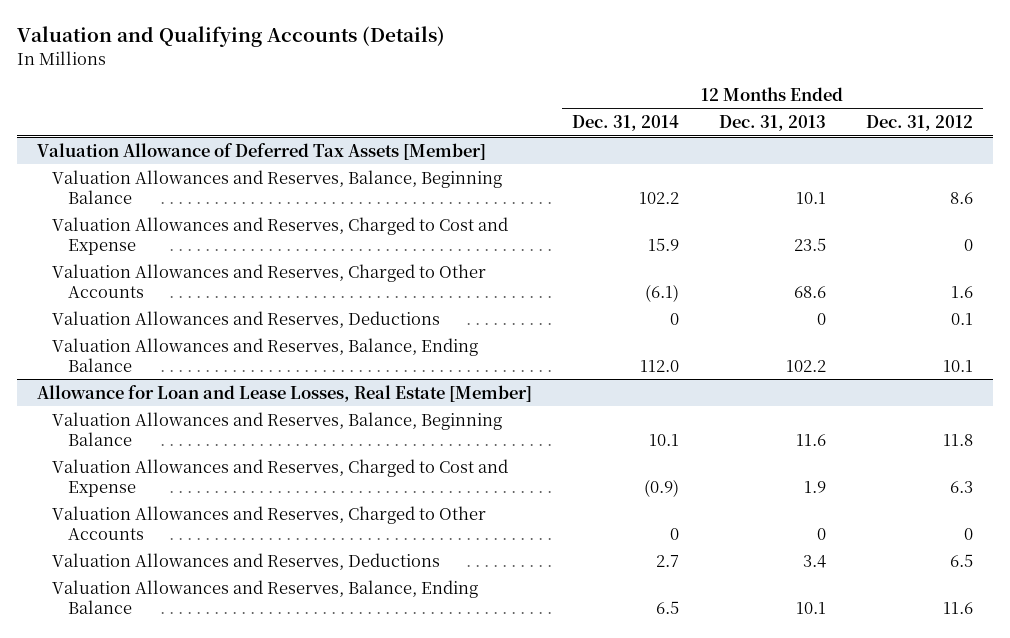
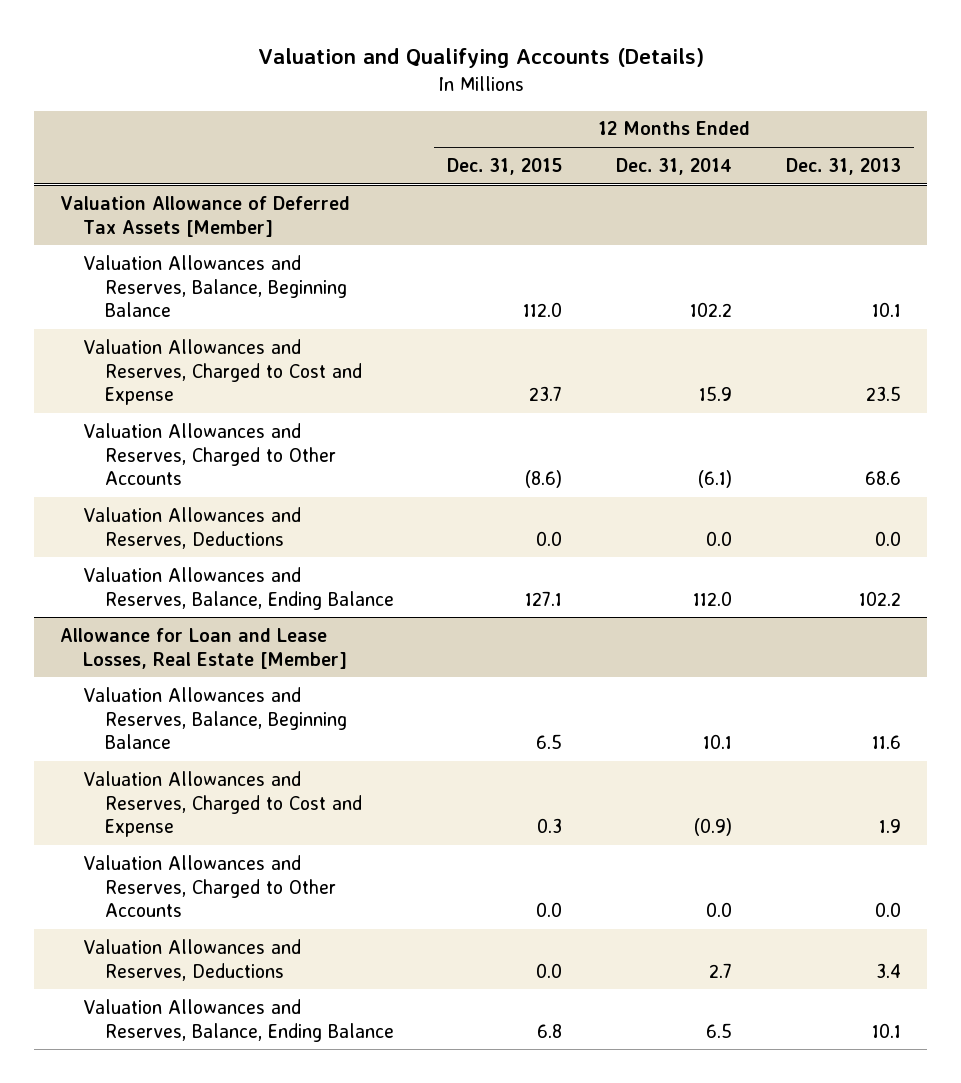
- | 12 Months Ended Dec. 31, 2014 | 12 Months Ended Dec. 31, 2013 | 12 Months Ended Dec. 31, 2012
+ | 12 Months Ended Dec. 31, 2015 | 12 Months Ended Dec. 31, 2014 | 12 Months Ended Dec. 31, 2013
@ Valuation Allowance of Deferred Tax Assets [Member]
- Valuation Allowances and Reserves, Deductions | 0 | 0 | 0.1
+ Valuation Allowances and Reserves, Deductions | 0.0 | 0.0 | 0.0
@ Allowance for Loan and Lease Losses, Real Estate [Member]
- Valuation Allowances and Reserves, Charged to Other Accounts | 0 | 0 | 0
+ Valuation Allowances and Reserves, Charged to Other Accounts | 0.0 | 0.0 | 0.0

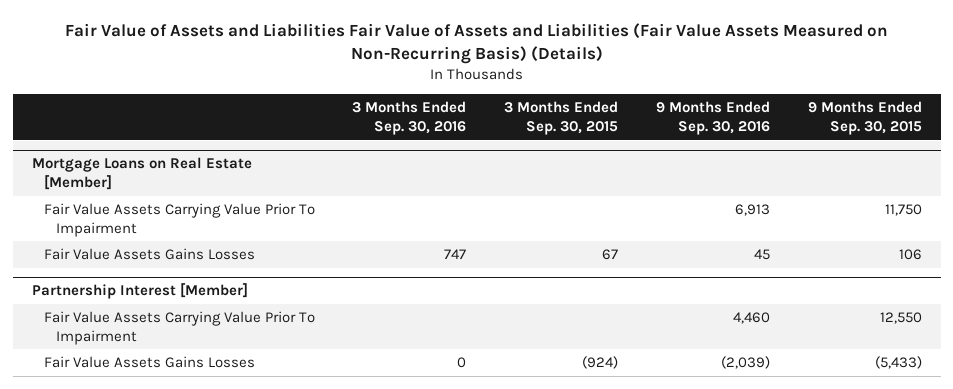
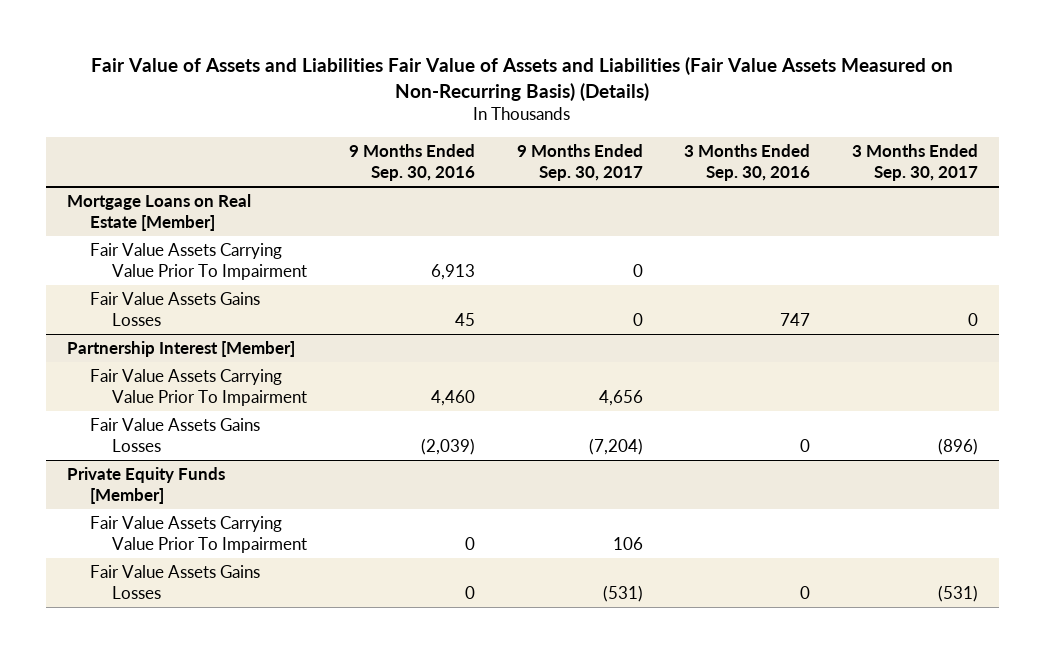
- | 3 Months Ended Sep. 30, 2016 | 3 Months Ended Sep. 30, 2015 | 9 Months Ended Sep. 30, 2016 | 9 Months Ended Sep. 30, 2015
+ | 9 Months Ended Sep. 30, 2016 | 9 Months Ended Sep. 30, 2017 | 3 Months Ended Sep. 30, 2016 | 3 Months Ended Sep. 30, 2017
+ Private Equity Funds [Member]
+ Fair Value Assets Carrying Value Prior To Impairment | 0 | 106 | |
+ Fair Value Assets Gains Losses | 0 | (531) | 0 | (531)

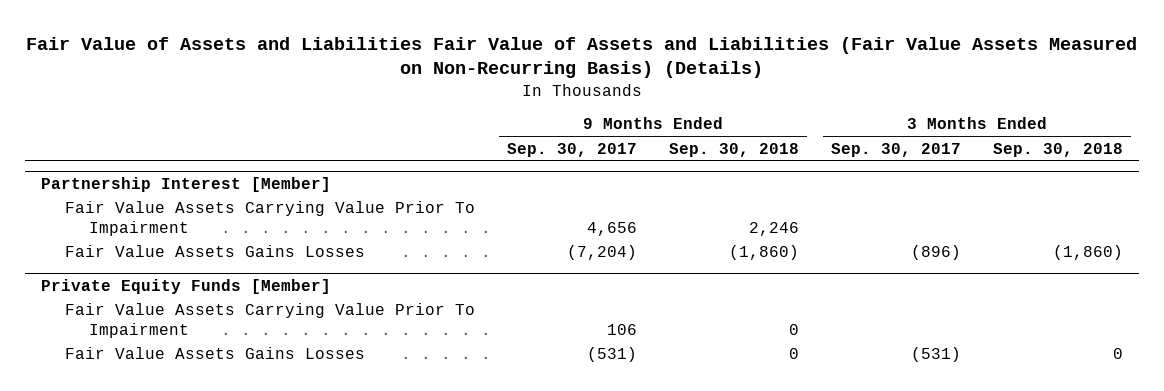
- | 9 Months Ended Sep. 30, 2016 | 9 Months Ended Sep. 30, 2017 | 3 Months Ended Sep. 30, 2016 | 3 Months Ended Sep. 30, 2017
+ | 9 Months Ended Sep. 30, 2017 | 9 Months Ended Sep. 30, 2018 | 3 Months Ended Sep. 30, 2017 | 3 Months Ended Sep. 30, 2018
- Mortgage Loans on Real Estate [Member]
- Fair Value Assets Carrying Value Prior To Impairment | 6,913 | 0 | |
- Fair Value Assets Gains Losses | 45 | 0 | 747 | 0

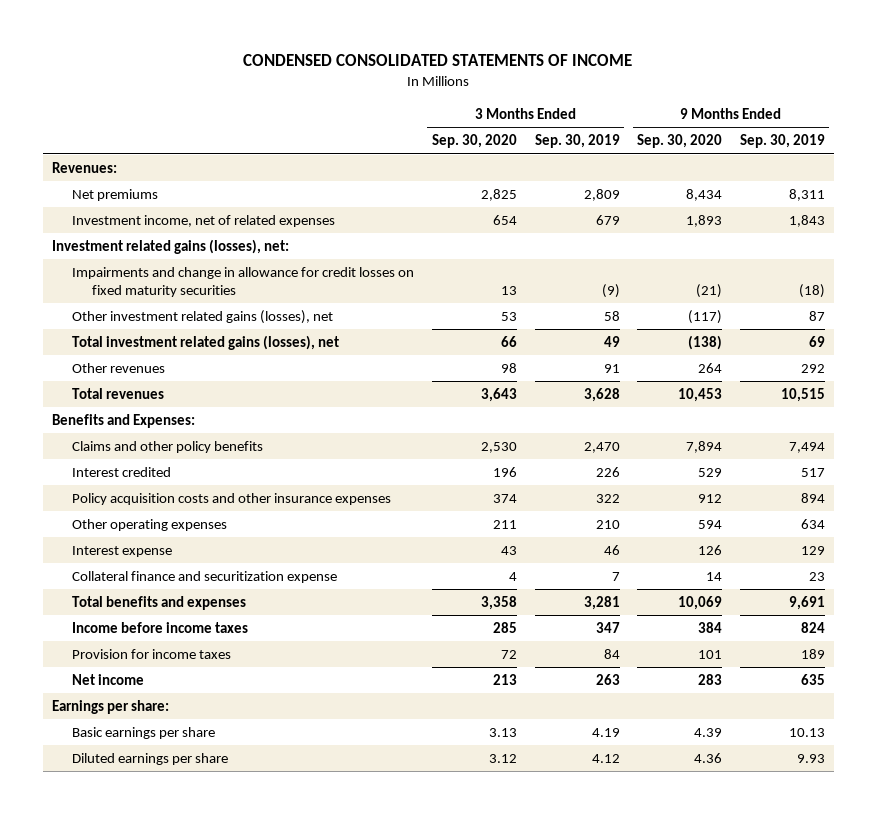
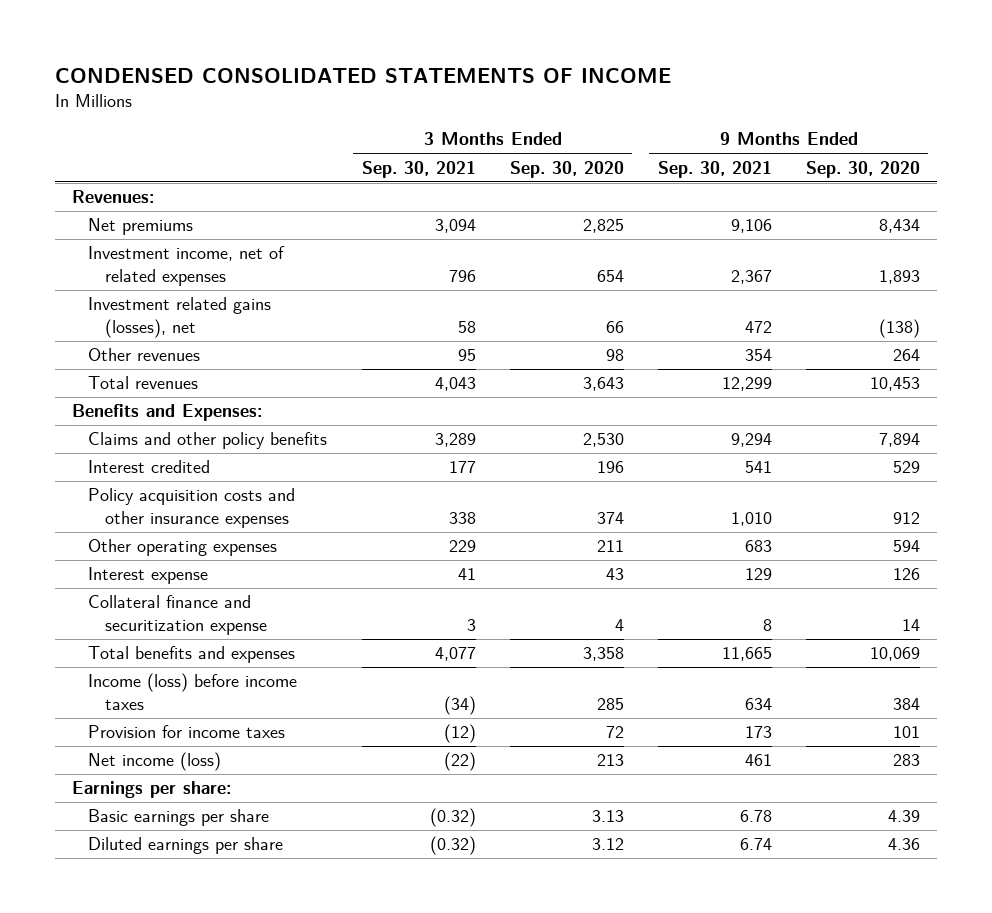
- | 3 Months Ended Sep. 30, 2020 | 3 Months Ended Sep. 30, 2019 | 9 Months Ended Sep. 30, 2020 | 9 Months Ended Sep. 30, 2019
+ | 3 Months Ended Sep. 30, 2021 | 3 Months Ended Sep. 30, 2020 | 9 Months Ended Sep. 30, 2021 | 9 Months Ended Sep. 30, 2020
- Investment related gains (losses), net:
- Impairments and change in allowance for credit losses on fixed maturity securities | 13 | (9) | (21) | (18)
- Other investment related gains (losses), net | 53 | 58 | (117) | 87
- Total investment related gains (losses), net | 66 | 49 | (138) | 69
+ Investment related gains (losses), net | 58 | 66 | 472 | (138)
- Income before income taxes | 285 | 347 | 384 | 824
+ Income (loss) before income taxes | (34) | 285 | 634 | 384
- Net income | 213 | 263 | 283 | 635
+ Net income (loss) | (22) | 213 | 461 | 283

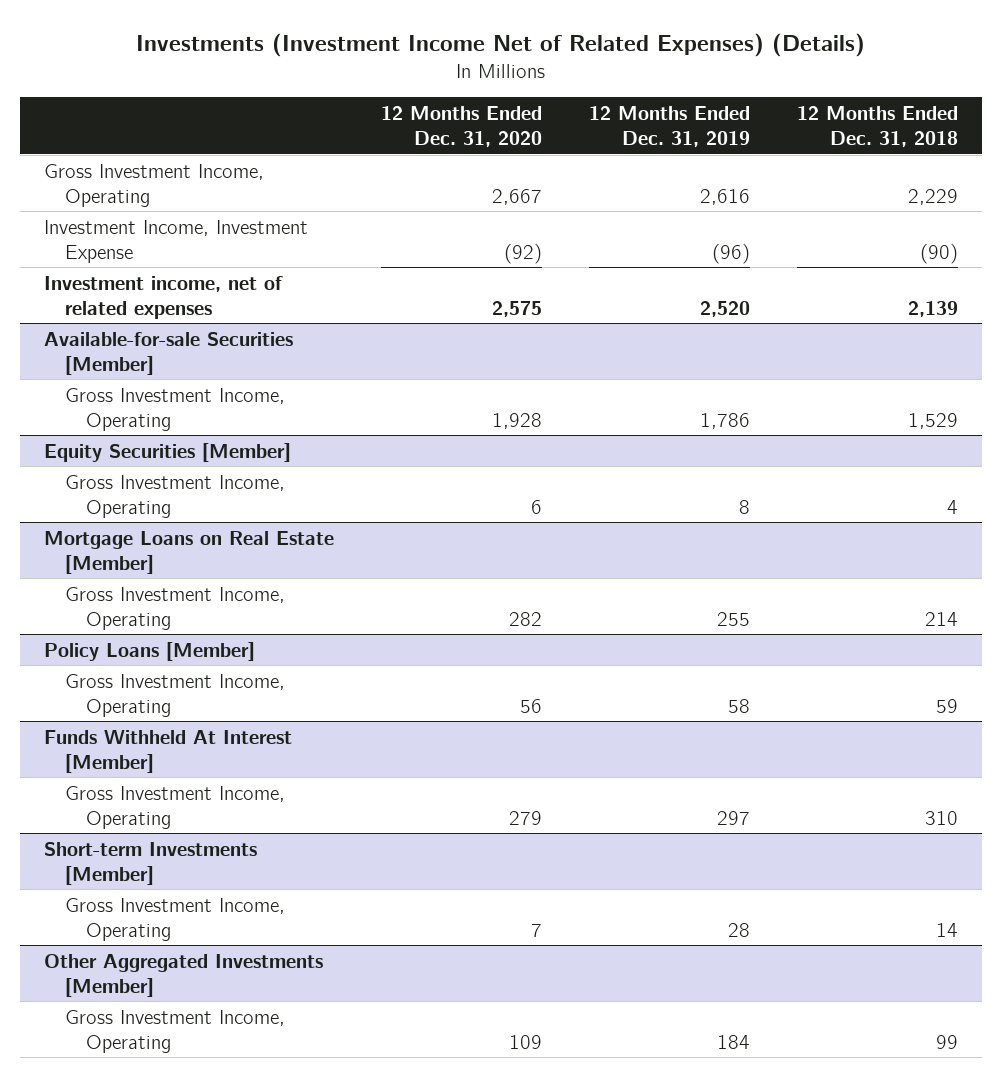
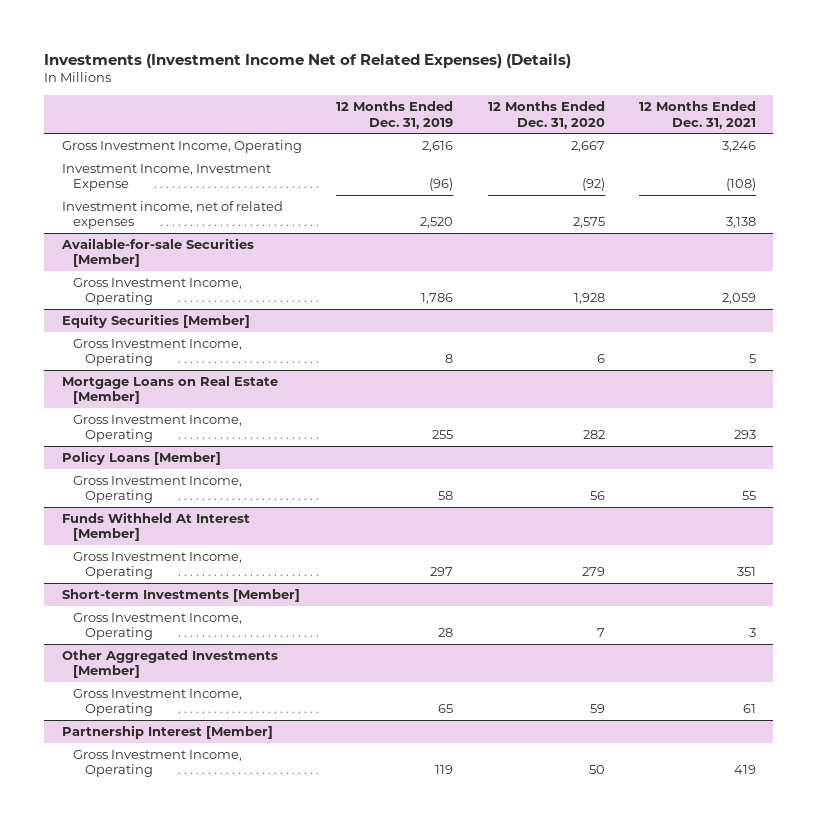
- | 12 Months Ended Dec. 31, 2020 | 12 Months Ended Dec. 31, 2019 | 12 Months Ended Dec. 31, 2018
+ | 12 Months Ended Dec. 31, 2019 | 12 Months Ended Dec. 31, 2020 | 12 Months Ended Dec. 31, 2021
@ Other Aggregated Investments [Member]
- Gross Investment Income, Operating | 109 | 184 | 99
+ Gross Investment Income, Operating | 65 | 59 | 61
+ Partnership Interest [Member]
+ Gross Investment Income, Operating | 119 | 50 | 419

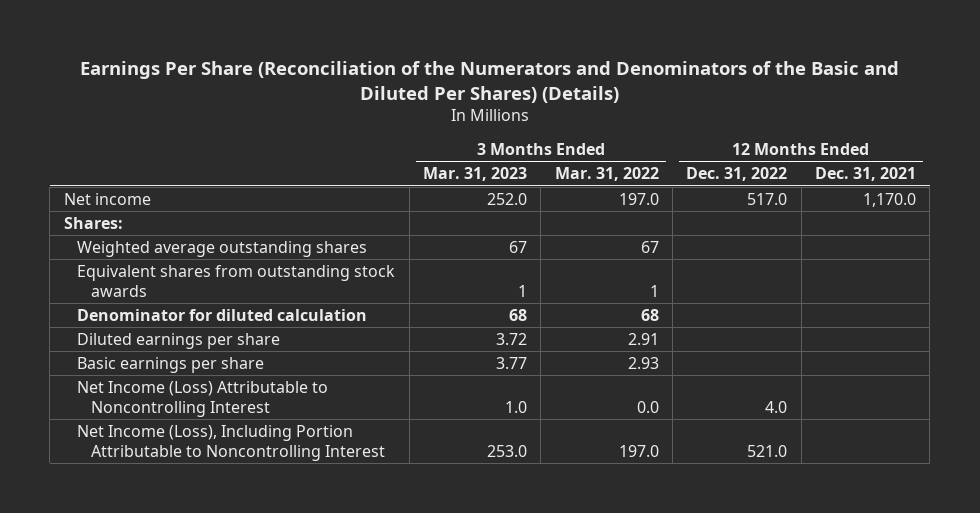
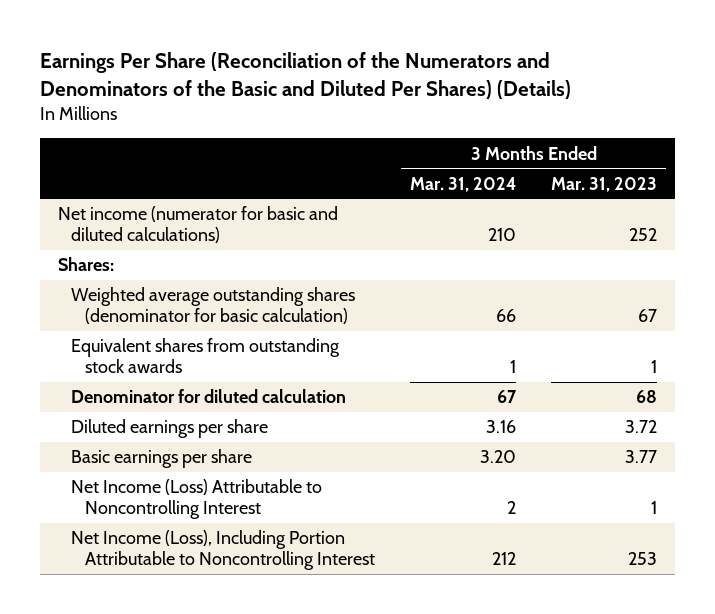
- | 3 Months Ended Mar. 31, 2023 | 3 Months Ended Mar. 31, 2022 | 12 Months Ended Dec. 31, 2022 | 12 Months Ended Dec. 31, 2021
+ | 3 Months Ended Mar. 31, 2024 | 3 Months Ended Mar. 31, 2023
- Net income | 252.0 | 197.0 | 517.0 | 1,170.0
+ Net income (numerator for basic and diluted calculations) | 210 | 252
- Weighted average outstanding shares | 67 | 67 | |
+ Weighted average outstanding shares (denominator for basic calculation) | 66 | 67
- Net Income (Loss) Attributable to Noncontrolling Interest | 1.0 | 0.0 | 4.0 |
- Net Income (Loss), Including Portion Attributable to Noncontrolling Interest | 253.0 | 197.0 | 521.0 |
+ Net Income (Loss) Attributable to Noncontrolling Interest | 2 | 1
+ Net Income (Loss), Including Portion Attributable to Noncontrolling Interest | 212 | 253

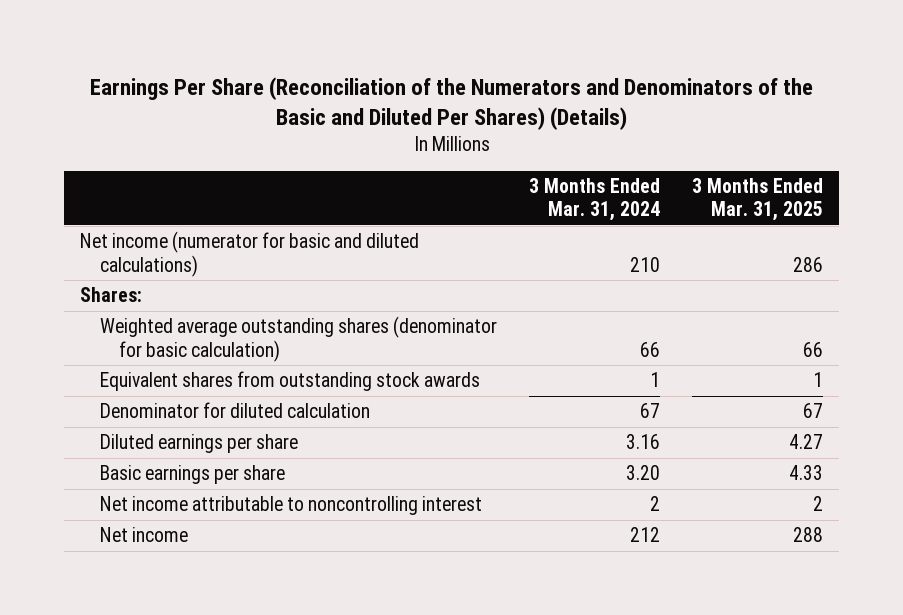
- | 3 Months Ended Mar. 31, 2024 | 3 Months Ended Mar. 31, 2023
+ | 3 Months Ended Mar. 31, 2024 | 3 Months Ended Mar. 31, 2025
- Net Income (Loss) Attributable to Noncontrolling Interest | 2 | 1
- Net Income (Loss), Including Portion Attributable to Noncontrolling Interest | 212 | 253
+ Net income attributable to noncontrolling interest | 2 | 2
+ Net income | 212 | 288

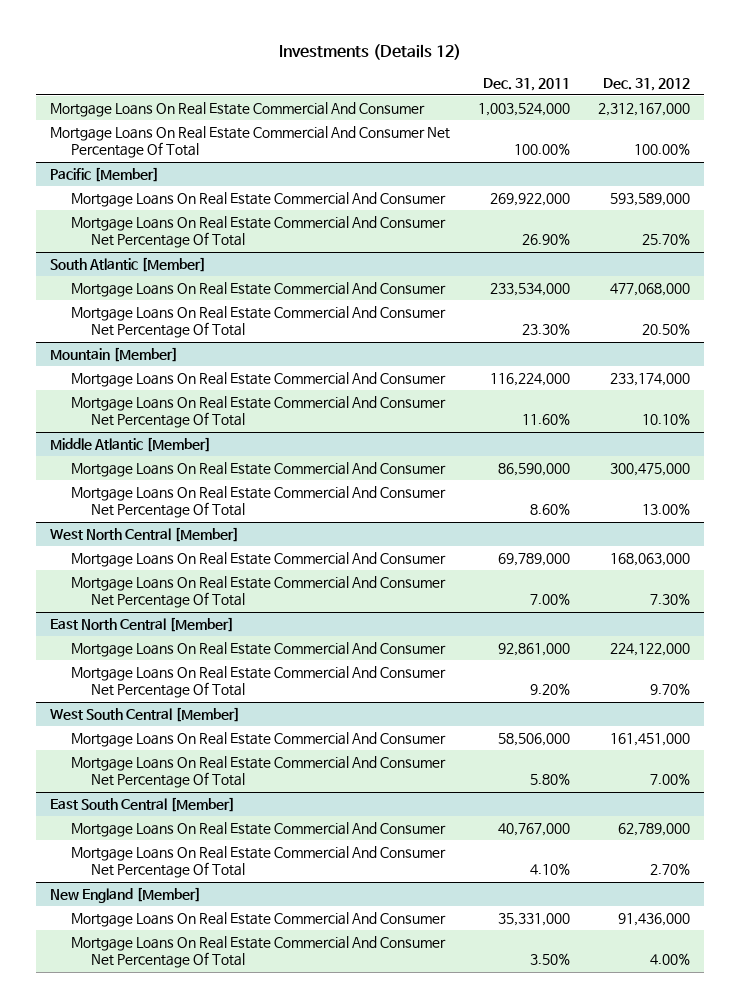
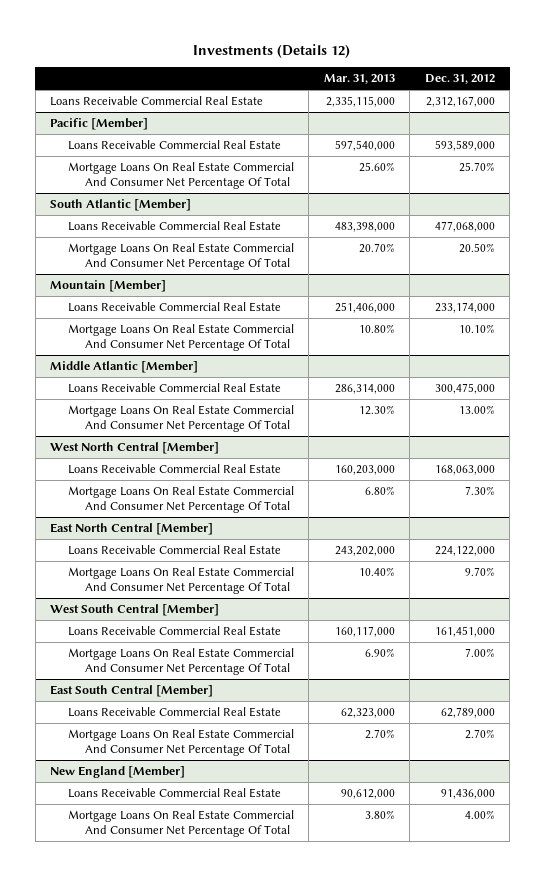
- | Dec. 31, 2011 | Dec. 31, 2012
+ | Mar. 31, 2013 | Dec. 31, 2012
- Mortgage Loans On Real Estate Commercial And Consumer | 1,003,524,000 | 2,312,167,000
- Mortgage Loans On Real Estate Commercial And Consumer Net Percentage Of Total | 100.00% | 100.00%
+ Loans Receivable Commercial Real Estate | 2,335,115,000 | 2,312,167,000
@ Pacific [Member]
- Mortgage Loans On Real Estate Commercial And Consumer | 269,922,000 | 593,589,000
+ Loans Receivable Commercial Real Estate | 597,540,000 | 593,589,000
@ South Atlantic [Member]
- Mortgage Loans On Real Estate Commercial And Consumer | 233,534,000 | 477,068,000
+ Loans Receivable Commercial Real Estate | 483,398,000 | 477,068,000
@ Mountain [Member]
- Mortgage Loans On Real Estate Commercial And Consumer | 116,224,000 | 233,174,000
+ Loans Receivable Commercial Real Estate | 251,406,000 | 233,174,000
@ Middle Atlantic [Member]
- Mortgage Loans On Real Estate Commercial And Consumer | 86,590,000 | 300,475,000
+ Loans Receivable Commercial Real Estate | 286,314,000 | 300,475,000
@ West North Central [Member]
- Mortgage Loans On Real Estate Commercial And Consumer | 69,789,000 | 168,063,000
+ Loans Receivable Commercial Real Estate | 160,203,000 | 168,063,000
@ East North Central [Member]
- Mortgage Loans On Real Estate Commercial And Consumer | 92,861,000 | 224,122,000
+ Loans Receivable Commercial Real Estate | 243,202,000 | 224,122,000
@ West South Central [Member]
- Mortgage Loans On Real Estate Commercial And Consumer | 58,506,000 | 161,451,000
+ Loans Receivable Commercial Real Estate | 160,117,000 | 161,451,000
@ East South Central [Member]
- Mortgage Loans On Real Estate Commercial And Consumer | 40,767,000 | 62,789,000
+ Loans Receivable Commercial Real Estate | 62,323,000 | 62,789,000
@ New England [Member]
- Mortgage Loans On Real Estate Commercial And Consumer | 35,331,000 | 91,436,000
+ Loans Receivable Commercial Real Estate | 90,612,000 | 91,436,000

